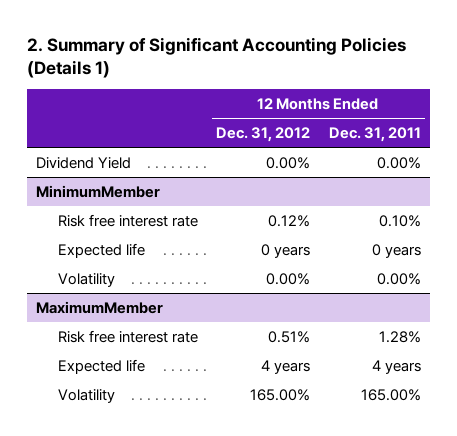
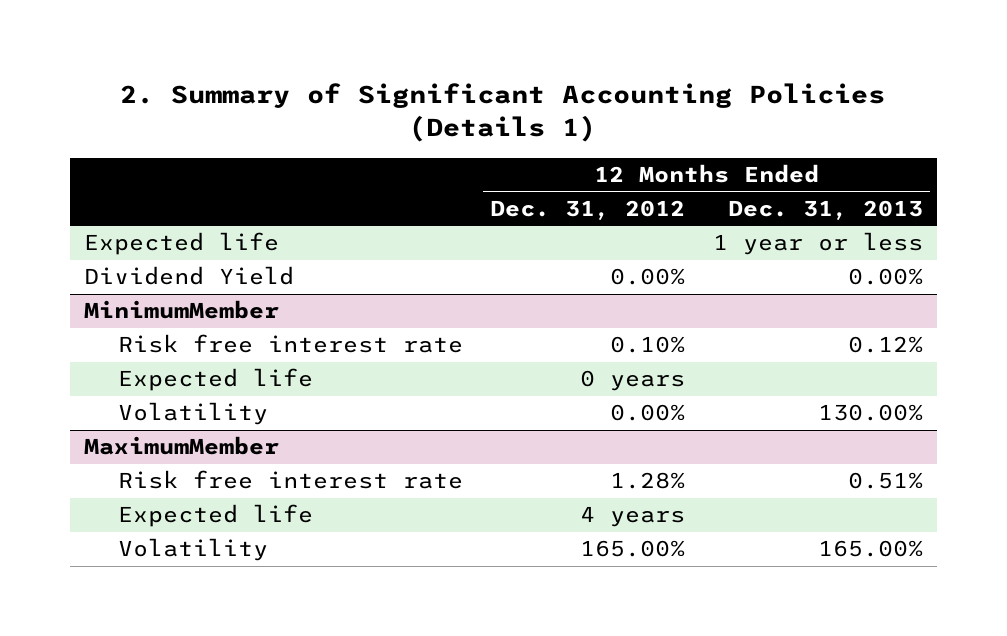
- | 12 Months Ended Dec. 31, 2012 | 12 Months Ended Dec. 31, 2011
+ | 12 Months Ended Dec. 31, 2012 | 12 Months Ended Dec. 31, 2013
+ Expected life | | 1 year or less
@ MinimumMember
- Risk free interest rate | 0.12% | 0.10%
+ Risk free interest rate | 0.10% | 0.12%
@ MaximumMember
- Risk free interest rate | 0.51% | 1.28%
+ Risk free interest rate | 1.28% | 0.51%

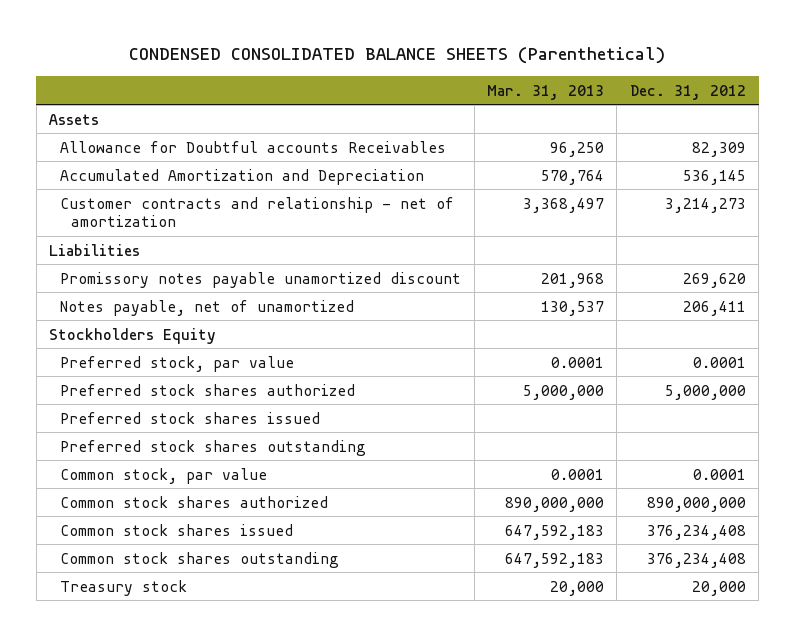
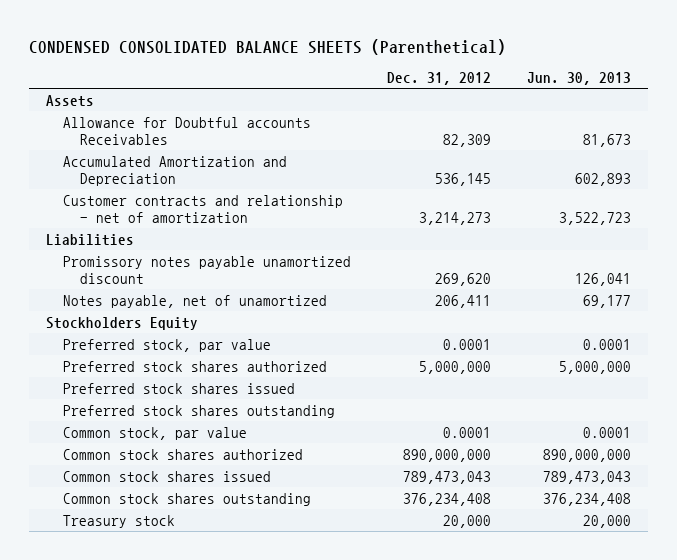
- | Mar. 31, 2013 | Dec. 31, 2012
+ | Dec. 31, 2012 | Jun. 30, 2013
- Common stock shares issued | 647,592,183 | 376,234,408
+ Common stock shares issued | 789,473,043 | 789,473,043

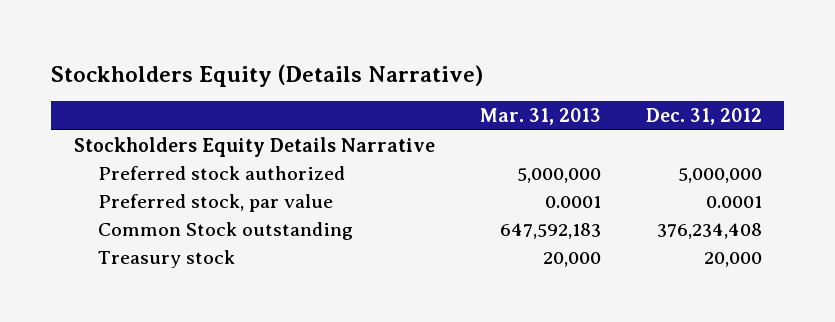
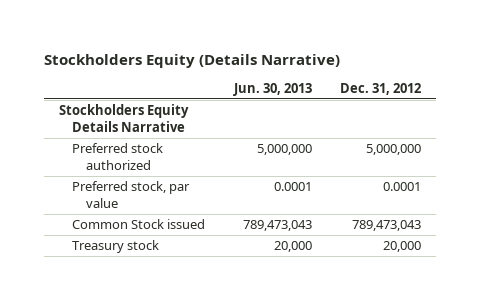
- | Mar. 31, 2013 | Dec. 31, 2012
+ | Jun. 30, 2013 | Dec. 31, 2012
- Common Stock outstanding | 647,592,183 | 376,234,408
+ Common Stock issued | 789,473,043 | 789,473,043

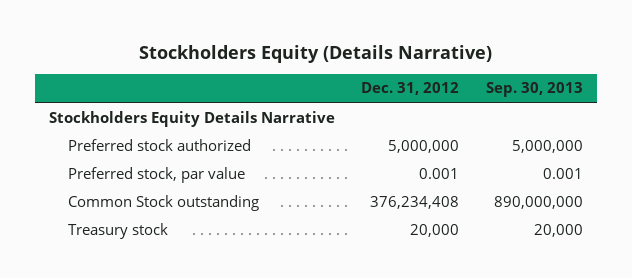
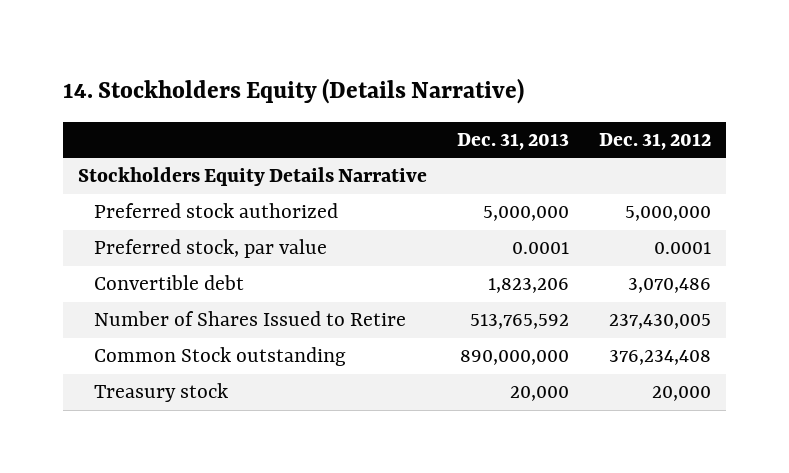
- Stockholders Equity (Details Narrative)
+ 14. Stockholders Equity (Details Narrative)
- | Dec. 31, 2012 | Sep. 30, 2013
+ | Dec. 31, 2013 | Dec. 31, 2012
- Preferred stock, par value | 0.001 | 0.001
+ Preferred stock, par value | 0.0001 | 0.0001
+ Convertible debt | 1,823,206 | 3,070,486
+ Number of Shares Issued to Retire | 513,765,592 | 237,430,005

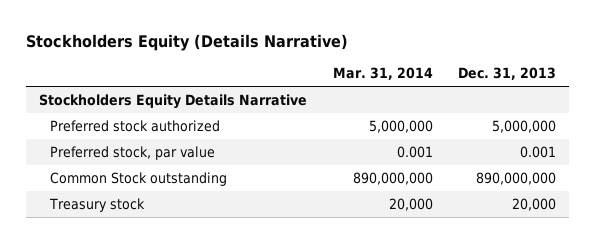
- 14. Stockholders Equity (Details Narrative)
+ Stockholders Equity (Details Narrative)
- | Dec. 31, 2013 | Dec. 31, 2012
+ | Mar. 31, 2014 | Dec. 31, 2013
- Preferred stock, par value | 0.0001 | 0.0001
- Convertible debt | 1,823,206 | 3,070,486
- Number of Shares Issued to Retire | 513,765,592 | 237,430,005
+ Preferred stock, par value | 0.001 | 0.001

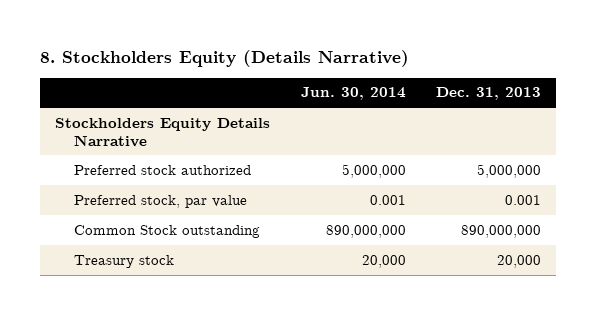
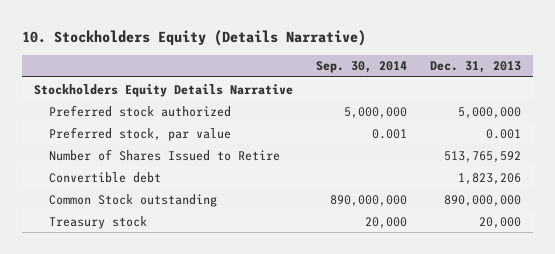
- 8. Stockholders Equity (Details Narrative)
+ 10. Stockholders Equity (Details Narrative)
- | Jun. 30, 2014 | Dec. 31, 2013
+ | Sep. 30, 2014 | Dec. 31, 2013
+ Number of Shares Issued to Retire | | 513,765,592
+ Convertible debt | | 1,823,206

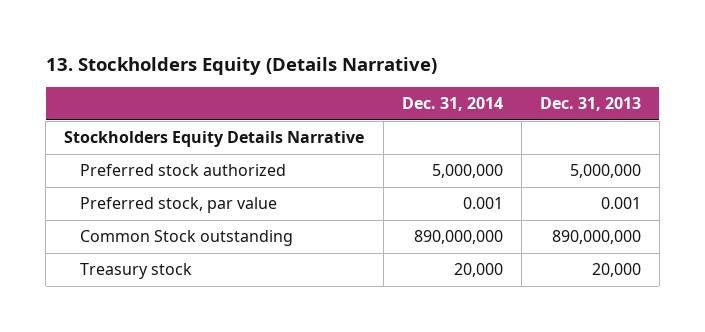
- 10. Stockholders Equity (Details Narrative)
+ 13. Stockholders Equity (Details Narrative)
- | Sep. 30, 2014 | Dec. 31, 2013
+ | Dec. 31, 2014 | Dec. 31, 2013
- Number of Shares Issued to Retire | | 513,765,592
- Convertible debt | | 1,823,206

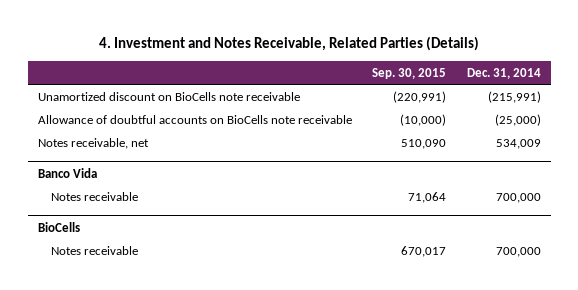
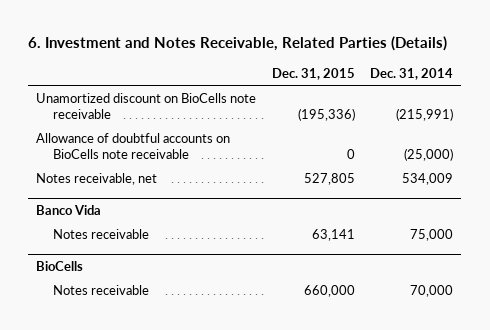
- 4. Investment and Notes Receivable, Related Parties (Details)
+ 6. Investment and Notes Receivable, Related Parties (Details)
- | Sep. 30, 2015 | Dec. 31, 2014
+ | Dec. 31, 2015 | Dec. 31, 2014
@ Banco Vida
- Notes receivable | 71,064 | 700,000
+ Notes receivable | 63,141 | 75,000
@ BioCells
- Notes receivable | 670,017 | 700,000
+ Notes receivable | 660,000 | 70,000

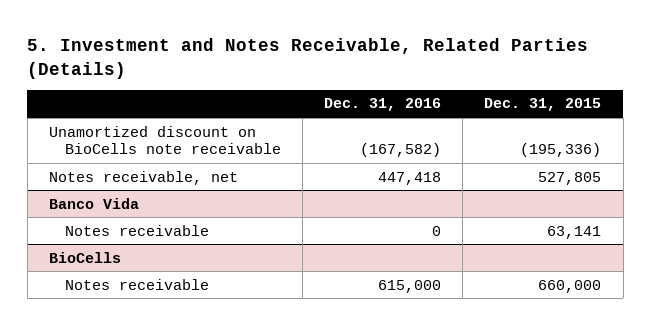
- 6. Investment and Notes Receivable, Related Parties (Details)
+ 5. Investment and Notes Receivable, Related Parties (Details)
- | Dec. 31, 2015 | Dec. 31, 2014
+ | Dec. 31, 2016 | Dec. 31, 2015
- Allowance of doubtful accounts on BioCells note receivable | 0 | (25,000)

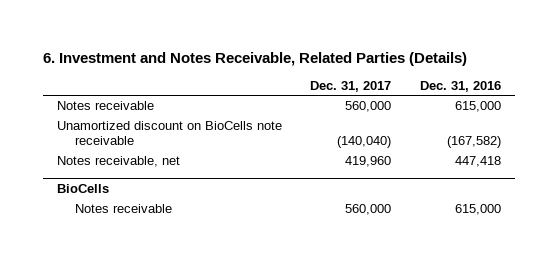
- 5. Investment and Notes Receivable, Related Parties (Details)
+ 6. Investment and Notes Receivable, Related Parties (Details)
- | Dec. 31, 2016 | Dec. 31, 2015
+ | Dec. 31, 2017 | Dec. 31, 2016
+ Notes receivable | 560,000 | 615,000
- Banco Vida
- Notes receivable | 0 | 63,141

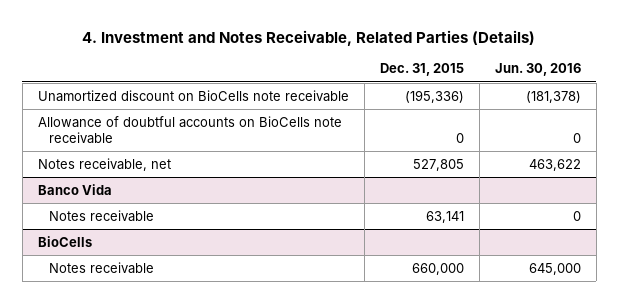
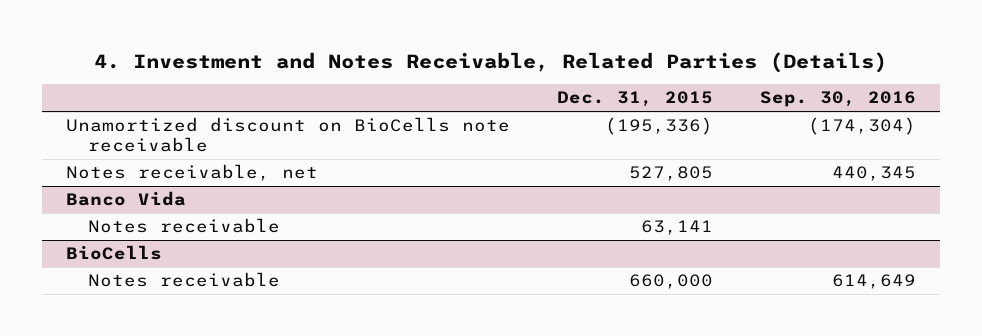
- | Dec. 31, 2015 | Jun. 30, 2016
+ | Dec. 31, 2015 | Sep. 30, 2016
- Allowance of doubtful accounts on BioCells note receivable | 0 | 0

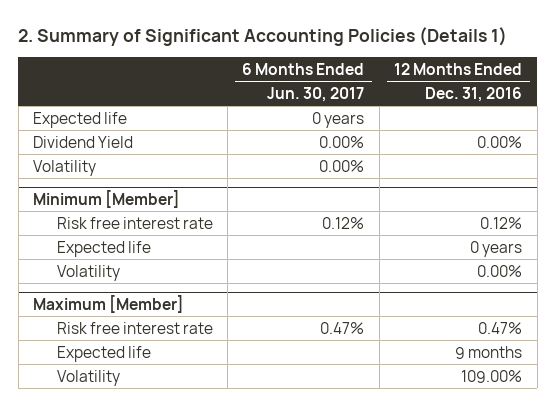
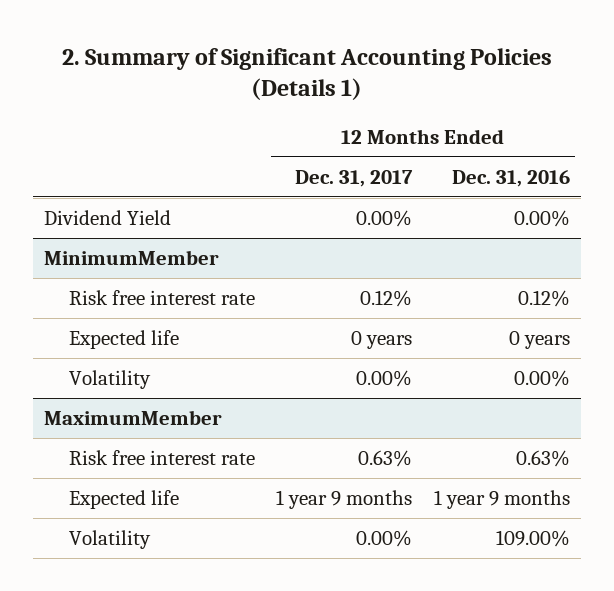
- | 6 Months Ended Jun. 30, 2017 | 12 Months Ended Dec. 31, 2016
+ | 12 Months Ended Dec. 31, 2017 | 12 Months Ended Dec. 31, 2016
- Expected life | 0 years |
- Volatility | 0.00% |
- Minimum [Member]
+ MinimumMember
- Maximum [Member]
- Risk free interest rate | 0.47% | 0.47%
- Expected life | | 9 months
+ MaximumMember
+ Risk free interest rate | 0.63% | 0.63%
+ Expected life | 1 year 9 months | 1 year 9 months

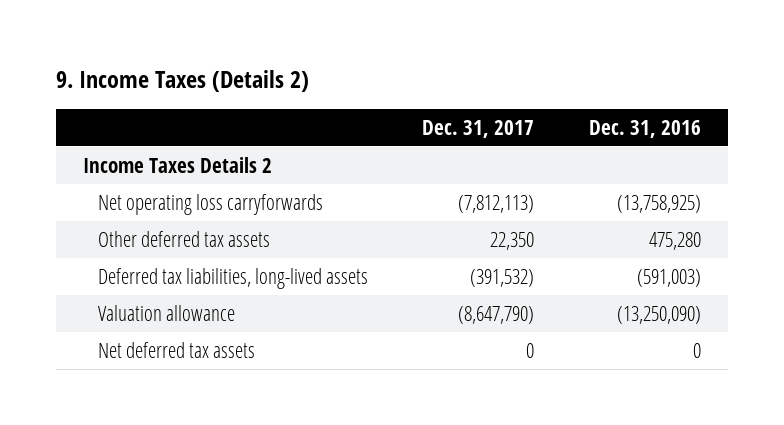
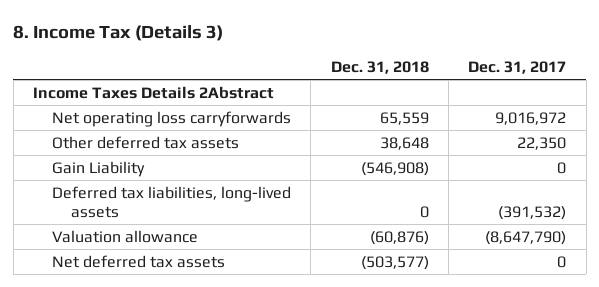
- 9. Income Taxes (Details 2)
+ 8. Income Tax (Details 3)
- | Dec. 31, 2017 | Dec. 31, 2016
+ | Dec. 31, 2018 | Dec. 31, 2017
- Income Taxes Details 2
- Net operating loss carryforwards | (7,812,113) | (13,758,925)
+ Income Taxes Details 2Abstract
+ Net operating loss carryforwards | 65,559 | 9,016,972
+ Gain Liability | (546,908) | 0

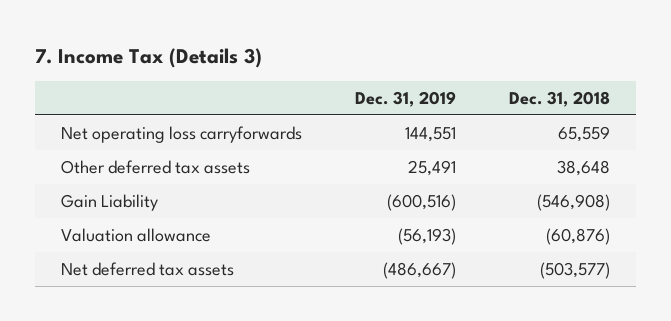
- 8. Income Tax (Details 3)
+ 7. Income Tax (Details 3)
- | Dec. 31, 2018 | Dec. 31, 2017
+ | Dec. 31, 2019 | Dec. 31, 2018
- Income Taxes Details 2Abstract
- Deferred tax liabilities, long-lived assets | 0 | (391,532)

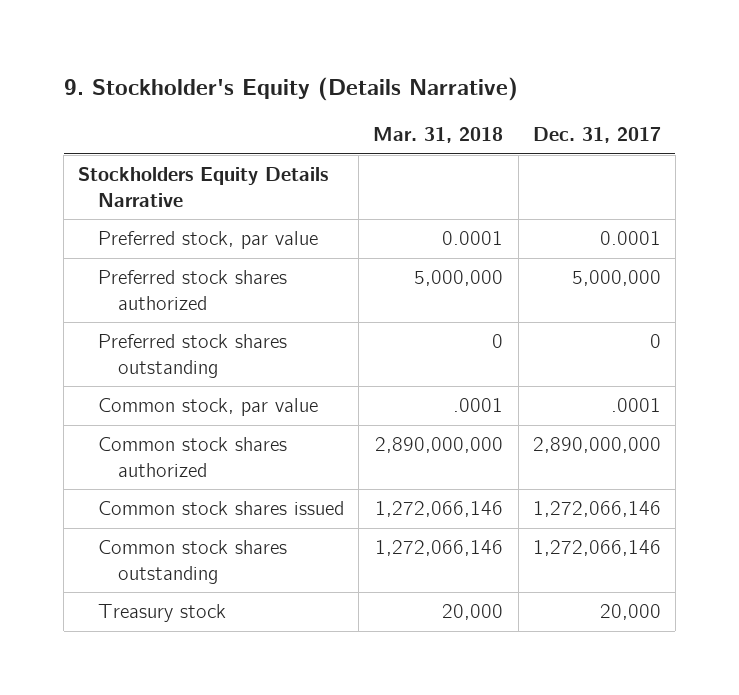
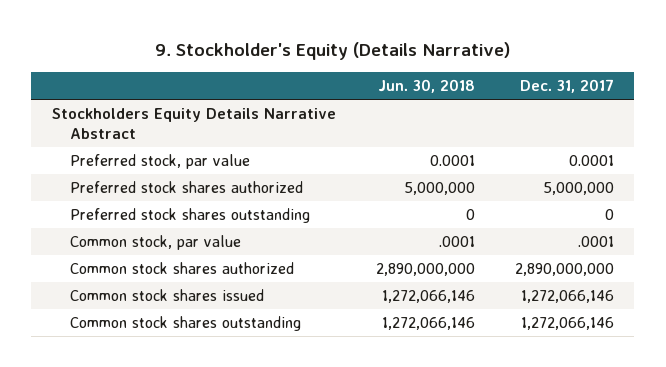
- | Mar. 31, 2018 | Dec. 31, 2017
+ | Jun. 30, 2018 | Dec. 31, 2017
- Stockholders Equity Details Narrative
+ Stockholders Equity Details Narrative Abstract
- Treasury stock | 20,000 | 20,000

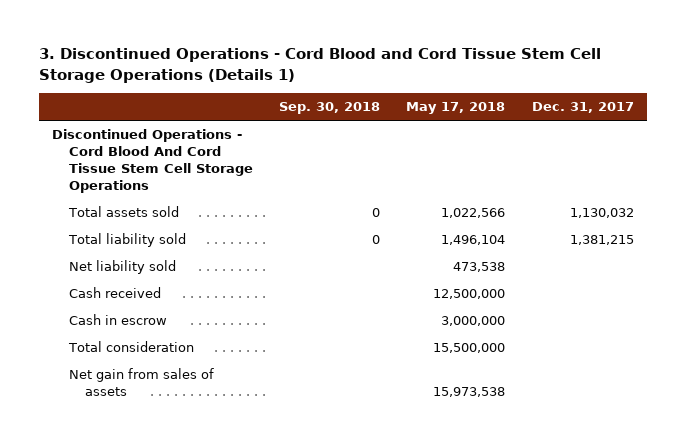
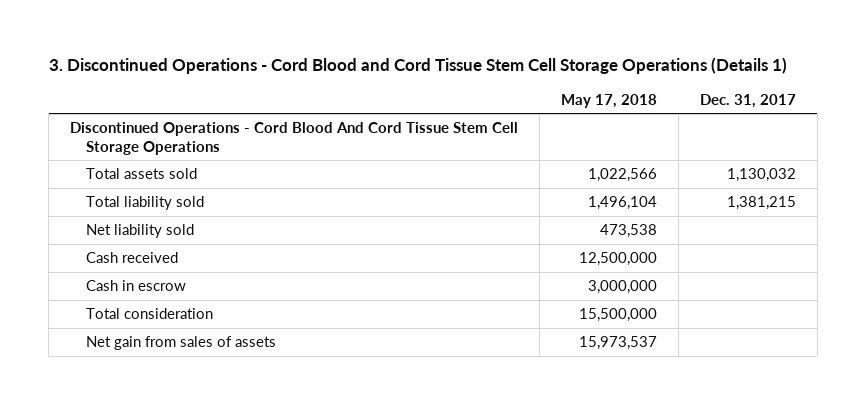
- | Sep. 30, 2018 | May 17, 2018 | Dec. 31, 2017
+ | May 17, 2018 | Dec. 31, 2017
- Net gain from sales of assets | | 15,973,538 |
+ Net gain from sales of assets | 15,973,537 |

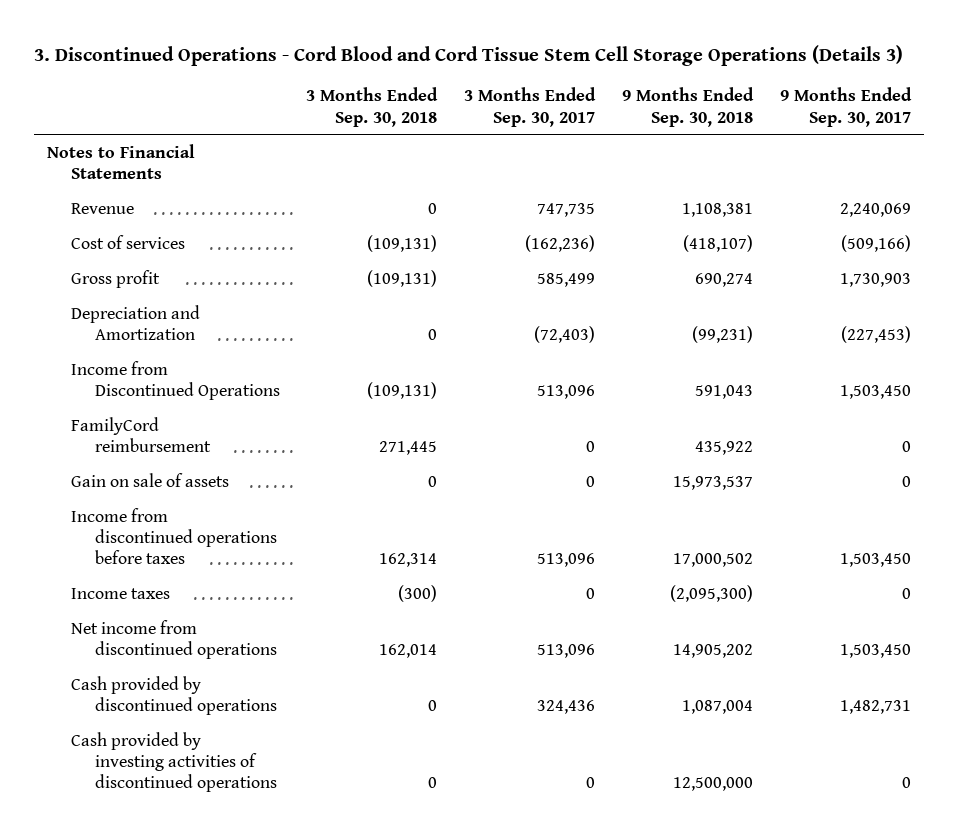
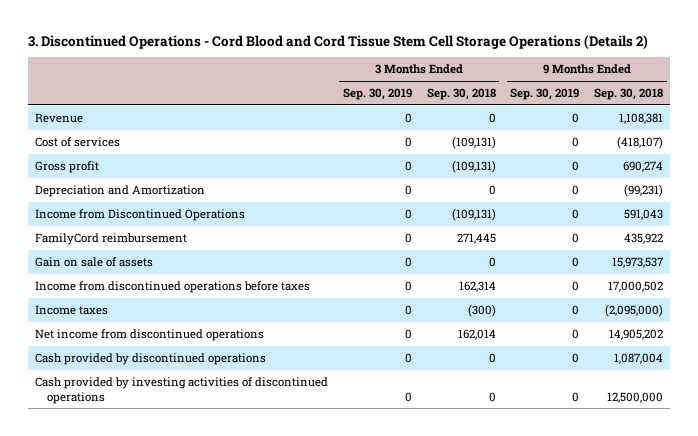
- 3. Discontinued Operations - Cord Blood and Cord Tissue Stem Cell Storage Operations (Details 3)
+ 3. Discontinued Operations - Cord Blood and Cord Tissue Stem Cell Storage Operations (Details 2)
- | 3 Months Ended Sep. 30, 2018 | 3 Months Ended Sep. 30, 2017 | 9 Months Ended Sep. 30, 2018 | 9 Months Ended Sep. 30, 2017
+ | 3 Months Ended Sep. 30, 2019 | 3 Months Ended Sep. 30, 2018 | 9 Months Ended Sep. 30, 2019 | 9 Months Ended Sep. 30, 2018
- Notes to Financial Statements
- Income taxes | (300) | 0 | (2,095,300) | 0
+ Income taxes | 0 | (300) | 0 | (2,095,000)

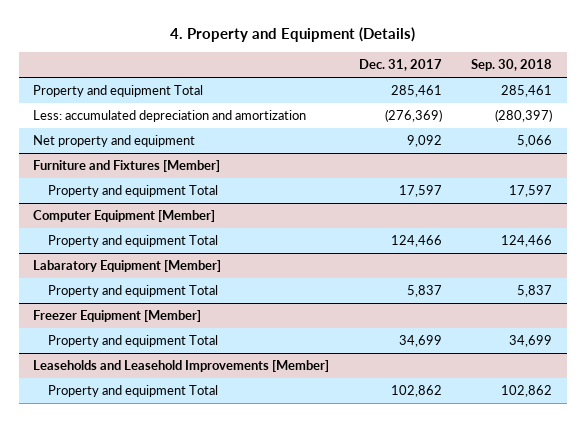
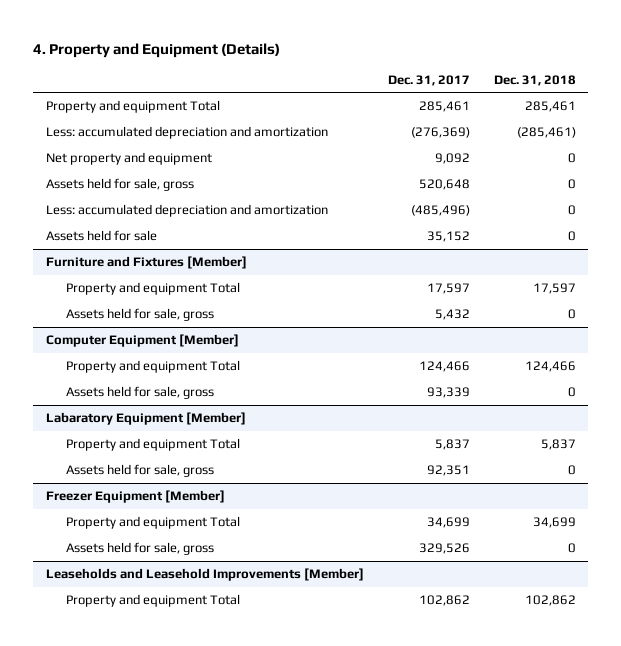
- | Dec. 31, 2017 | Sep. 30, 2018
+ | Dec. 31, 2017 | Dec. 31, 2018
+ Assets held for sale, gross | 520,648 | 0
+ Less: accumulated depreciation and amortization | (485,496) | 0
+ Assets held for sale | 35,152 | 0
@ Furniture and Fixtures [Member]
+ Assets held for sale, gross | 5,432 | 0
@ Computer Equipment [Member]
+ Assets held for sale, gross | 93,339 | 0
@ Labaratory Equipment [Member]
+ Assets held for sale, gross | 92,351 | 0
@ Freezer Equipment [Member]
+ Assets held for sale, gross | 329,526 | 0

